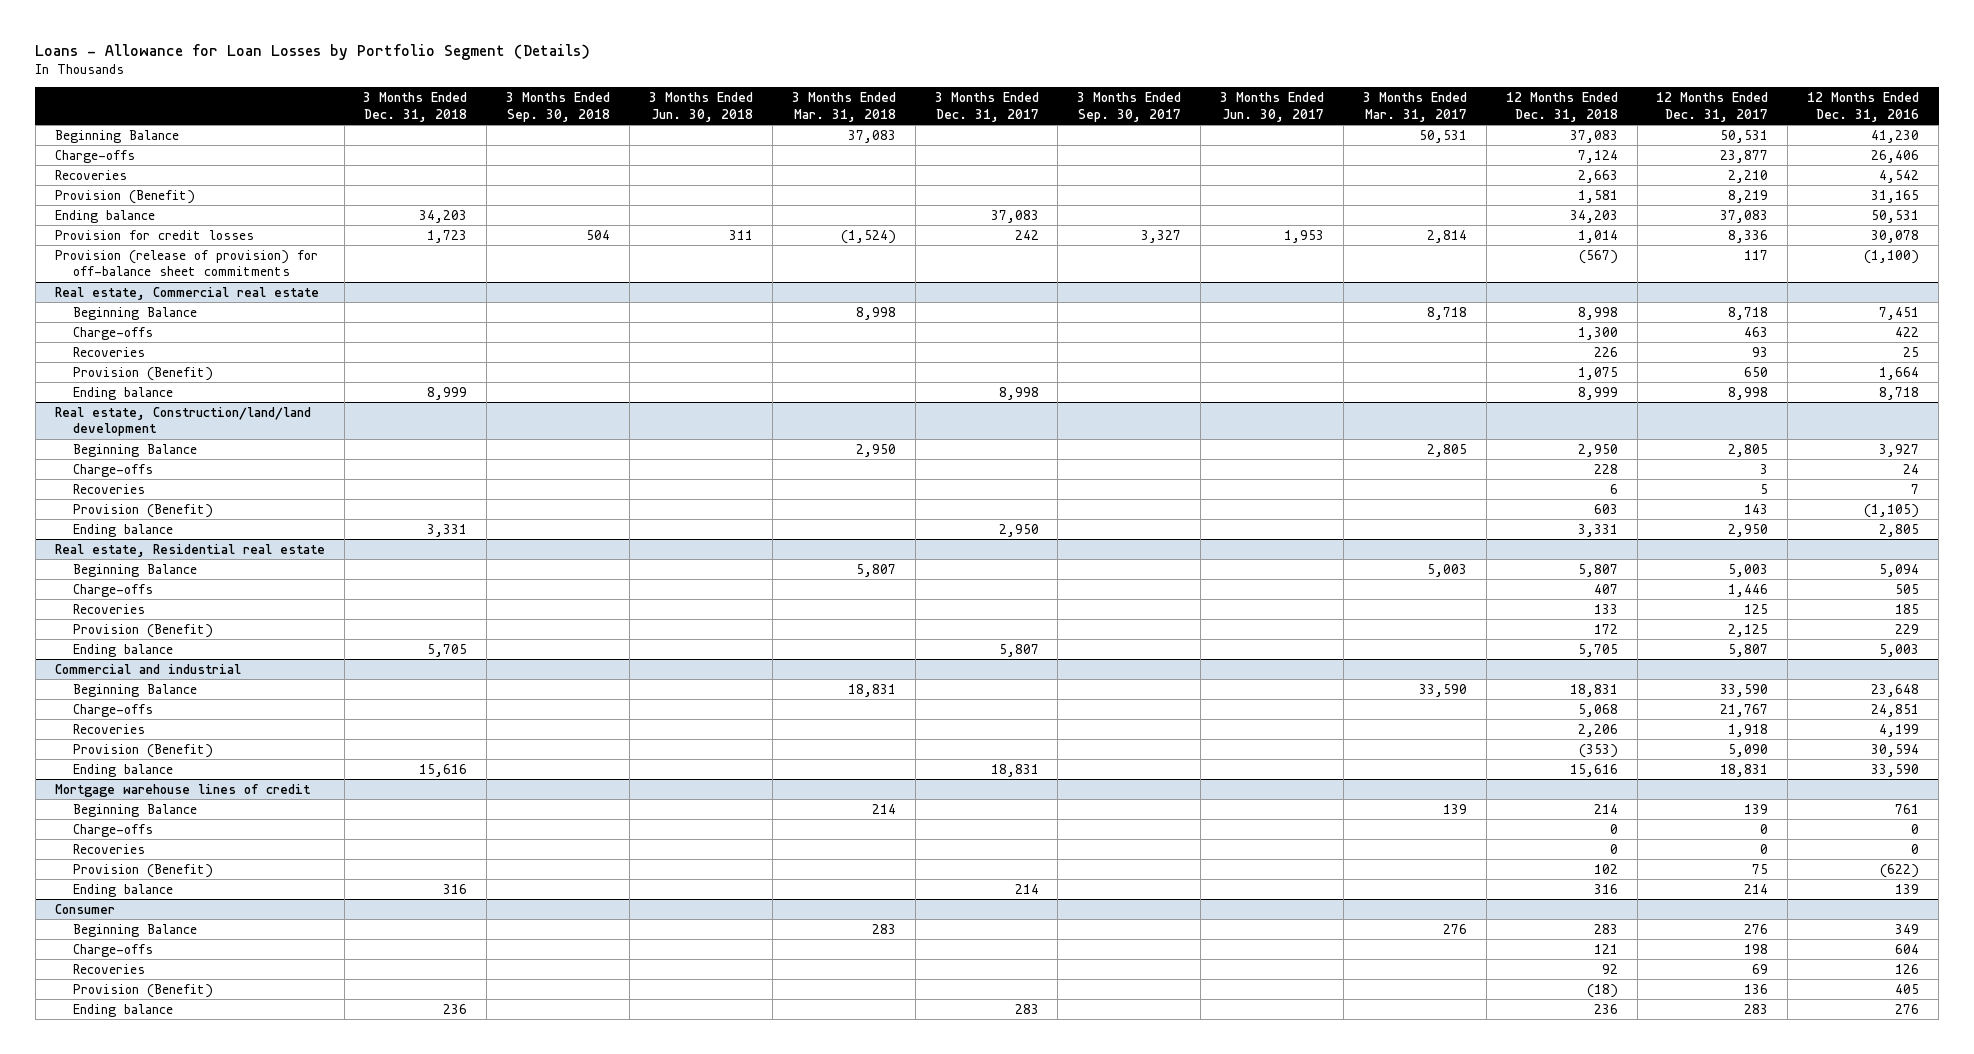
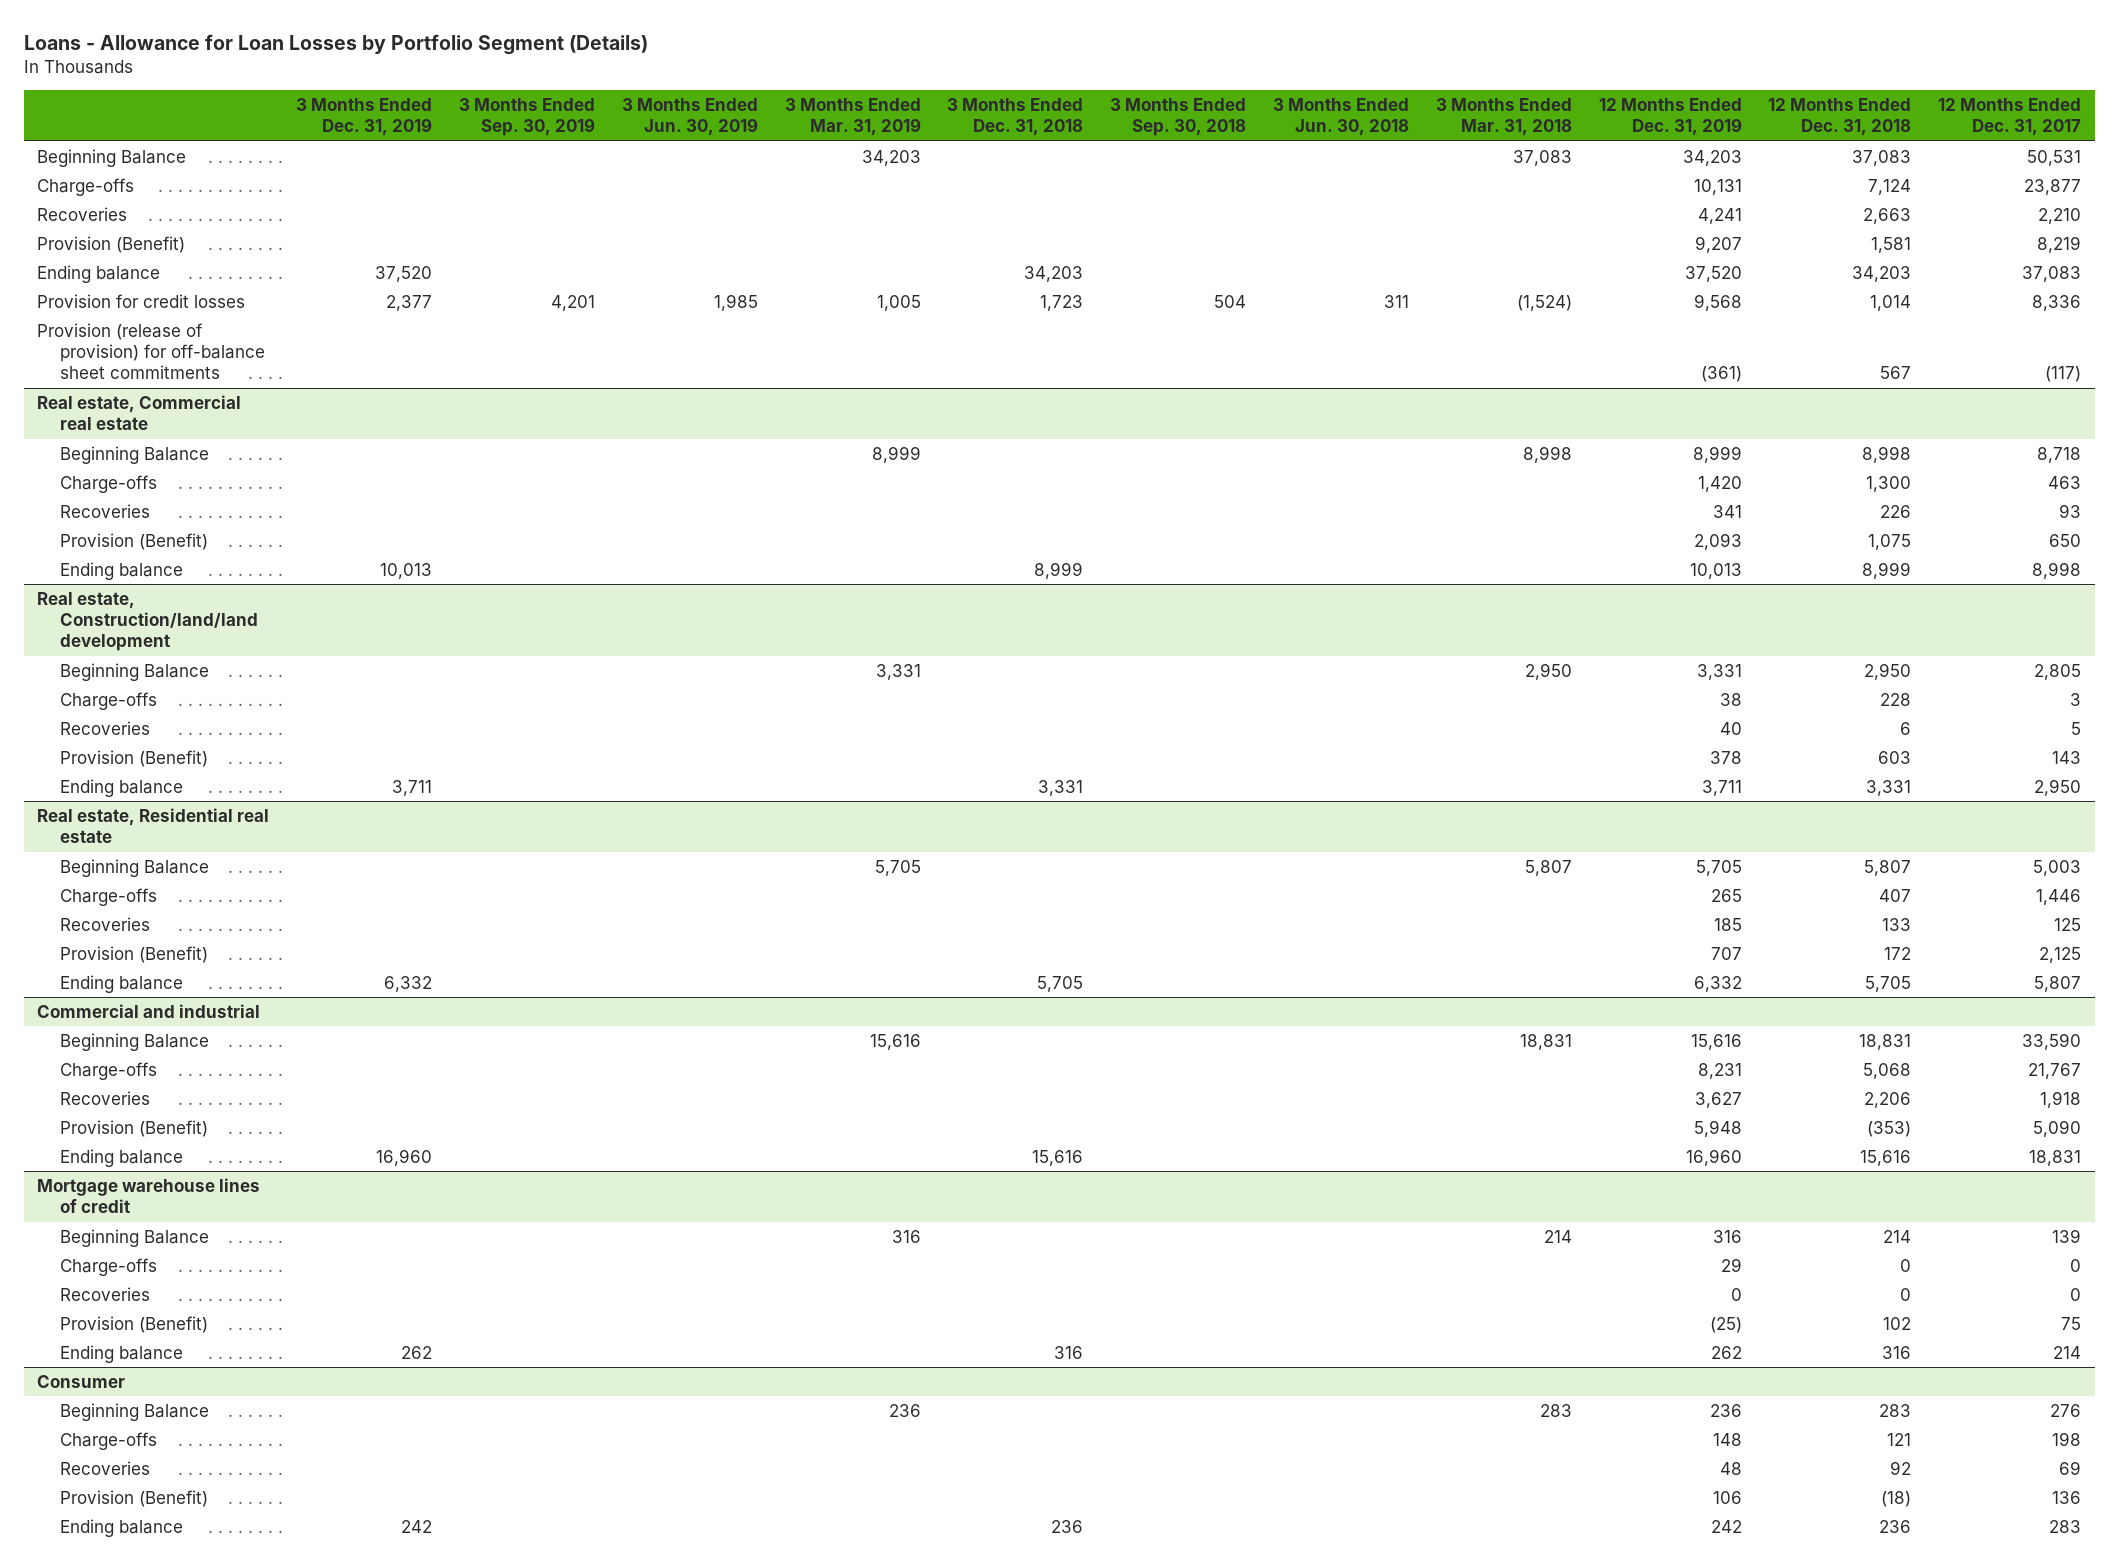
- | 3 Months Ended Dec. 31, 2018 | 3 Months Ended Sep. 30, 2018 | 3 Months Ended Jun. 30, 2018 | 3 Months Ended Mar. 31, 2018 | 3 Months Ended Dec. 31, 2017 | 3 Months Ended Sep. 30, 2017 | 3 Months Ended Jun. 30, 2017 | 3 Months Ended Mar. 31, 2017 | 12 Months Ended Dec. 31, 2018 | 12 Months Ended Dec. 31, 2017 | 12 Months Ended Dec. 31, 2016
+ | 3 Months Ended Dec. 31, 2019 | 3 Months Ended Sep. 30, 2019 | 3 Months Ended Jun. 30, 2019 | 3 Months Ended Mar. 31, 2019 | 3 Months Ended Dec. 31, 2018 | 3 Months Ended Sep. 30, 2018 | 3 Months Ended Jun. 30, 2018 | 3 Months Ended Mar. 31, 2018 | 12 Months Ended Dec. 31, 2019 | 12 Months Ended Dec. 31, 2018 | 12 Months Ended Dec. 31, 2017
- Provision (release of provision) for off-balance sheet commitments | | | | | | | | | (567) | 117 | (1,100)
+ Provision (release of provision) for off-balance sheet commitments | | | | | | | | | (361) | 567 | (117)

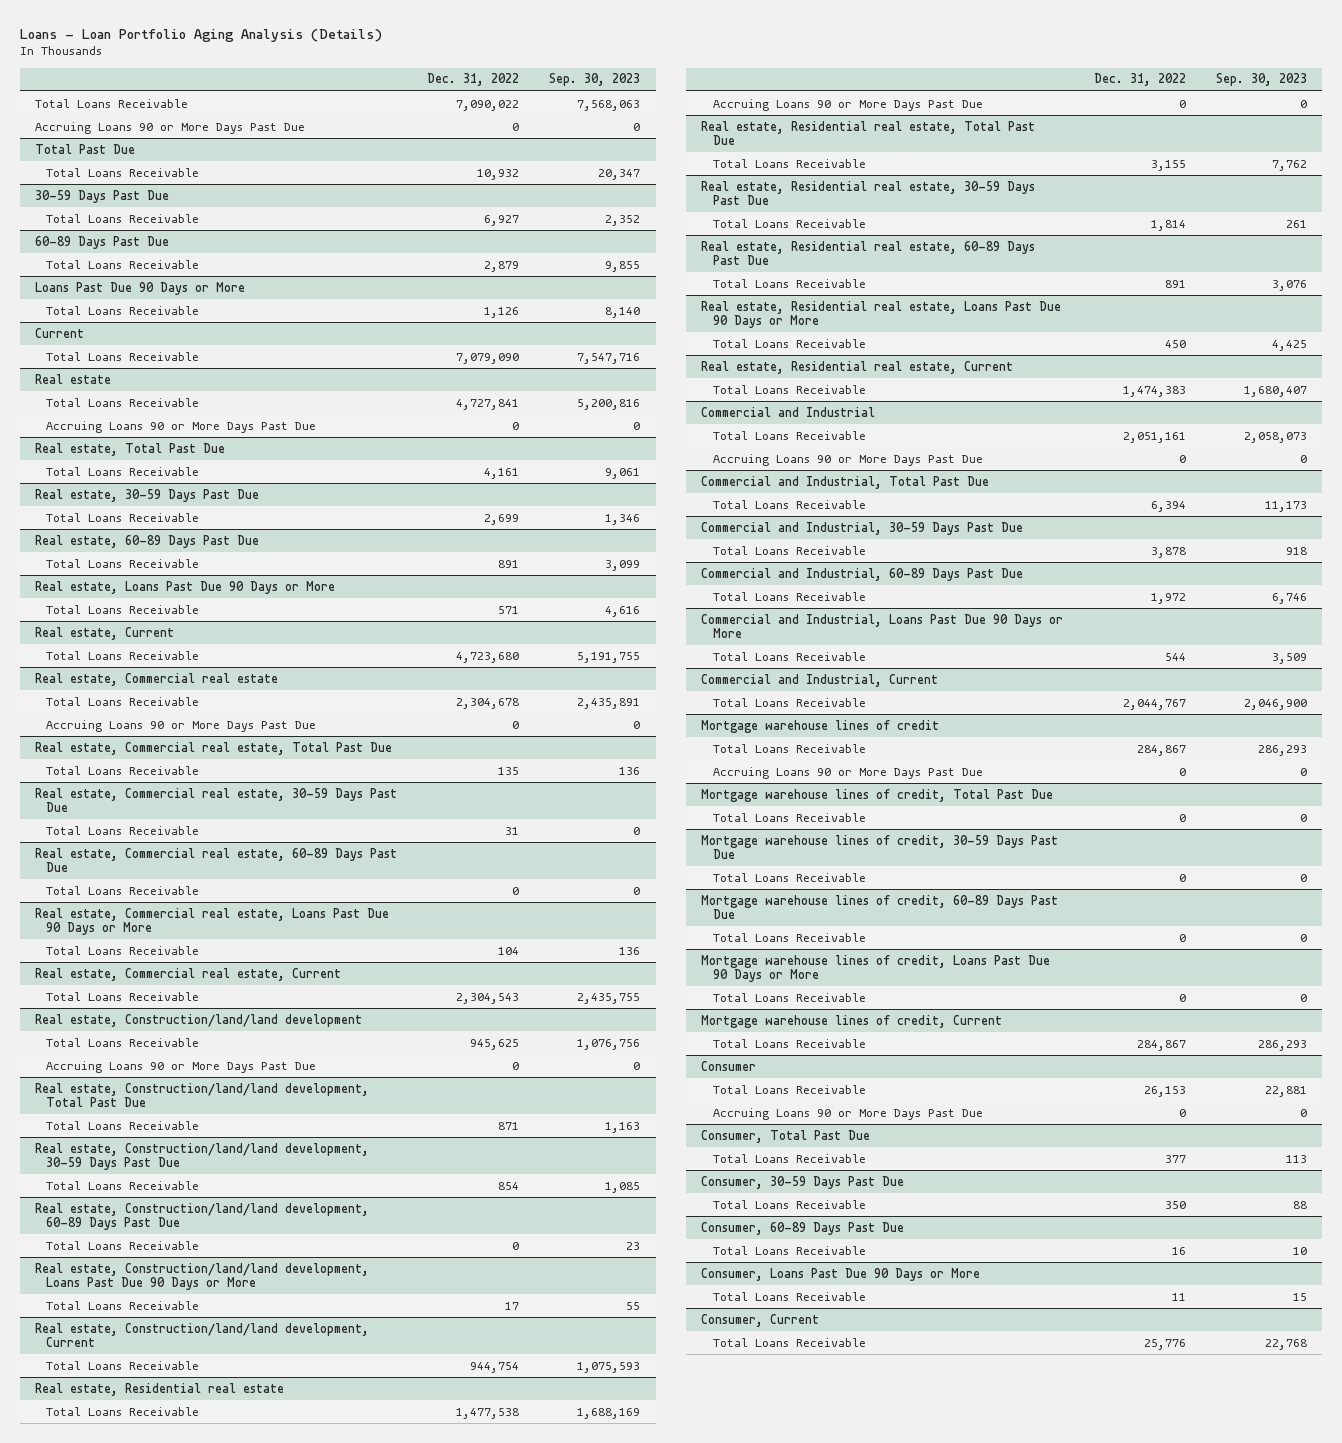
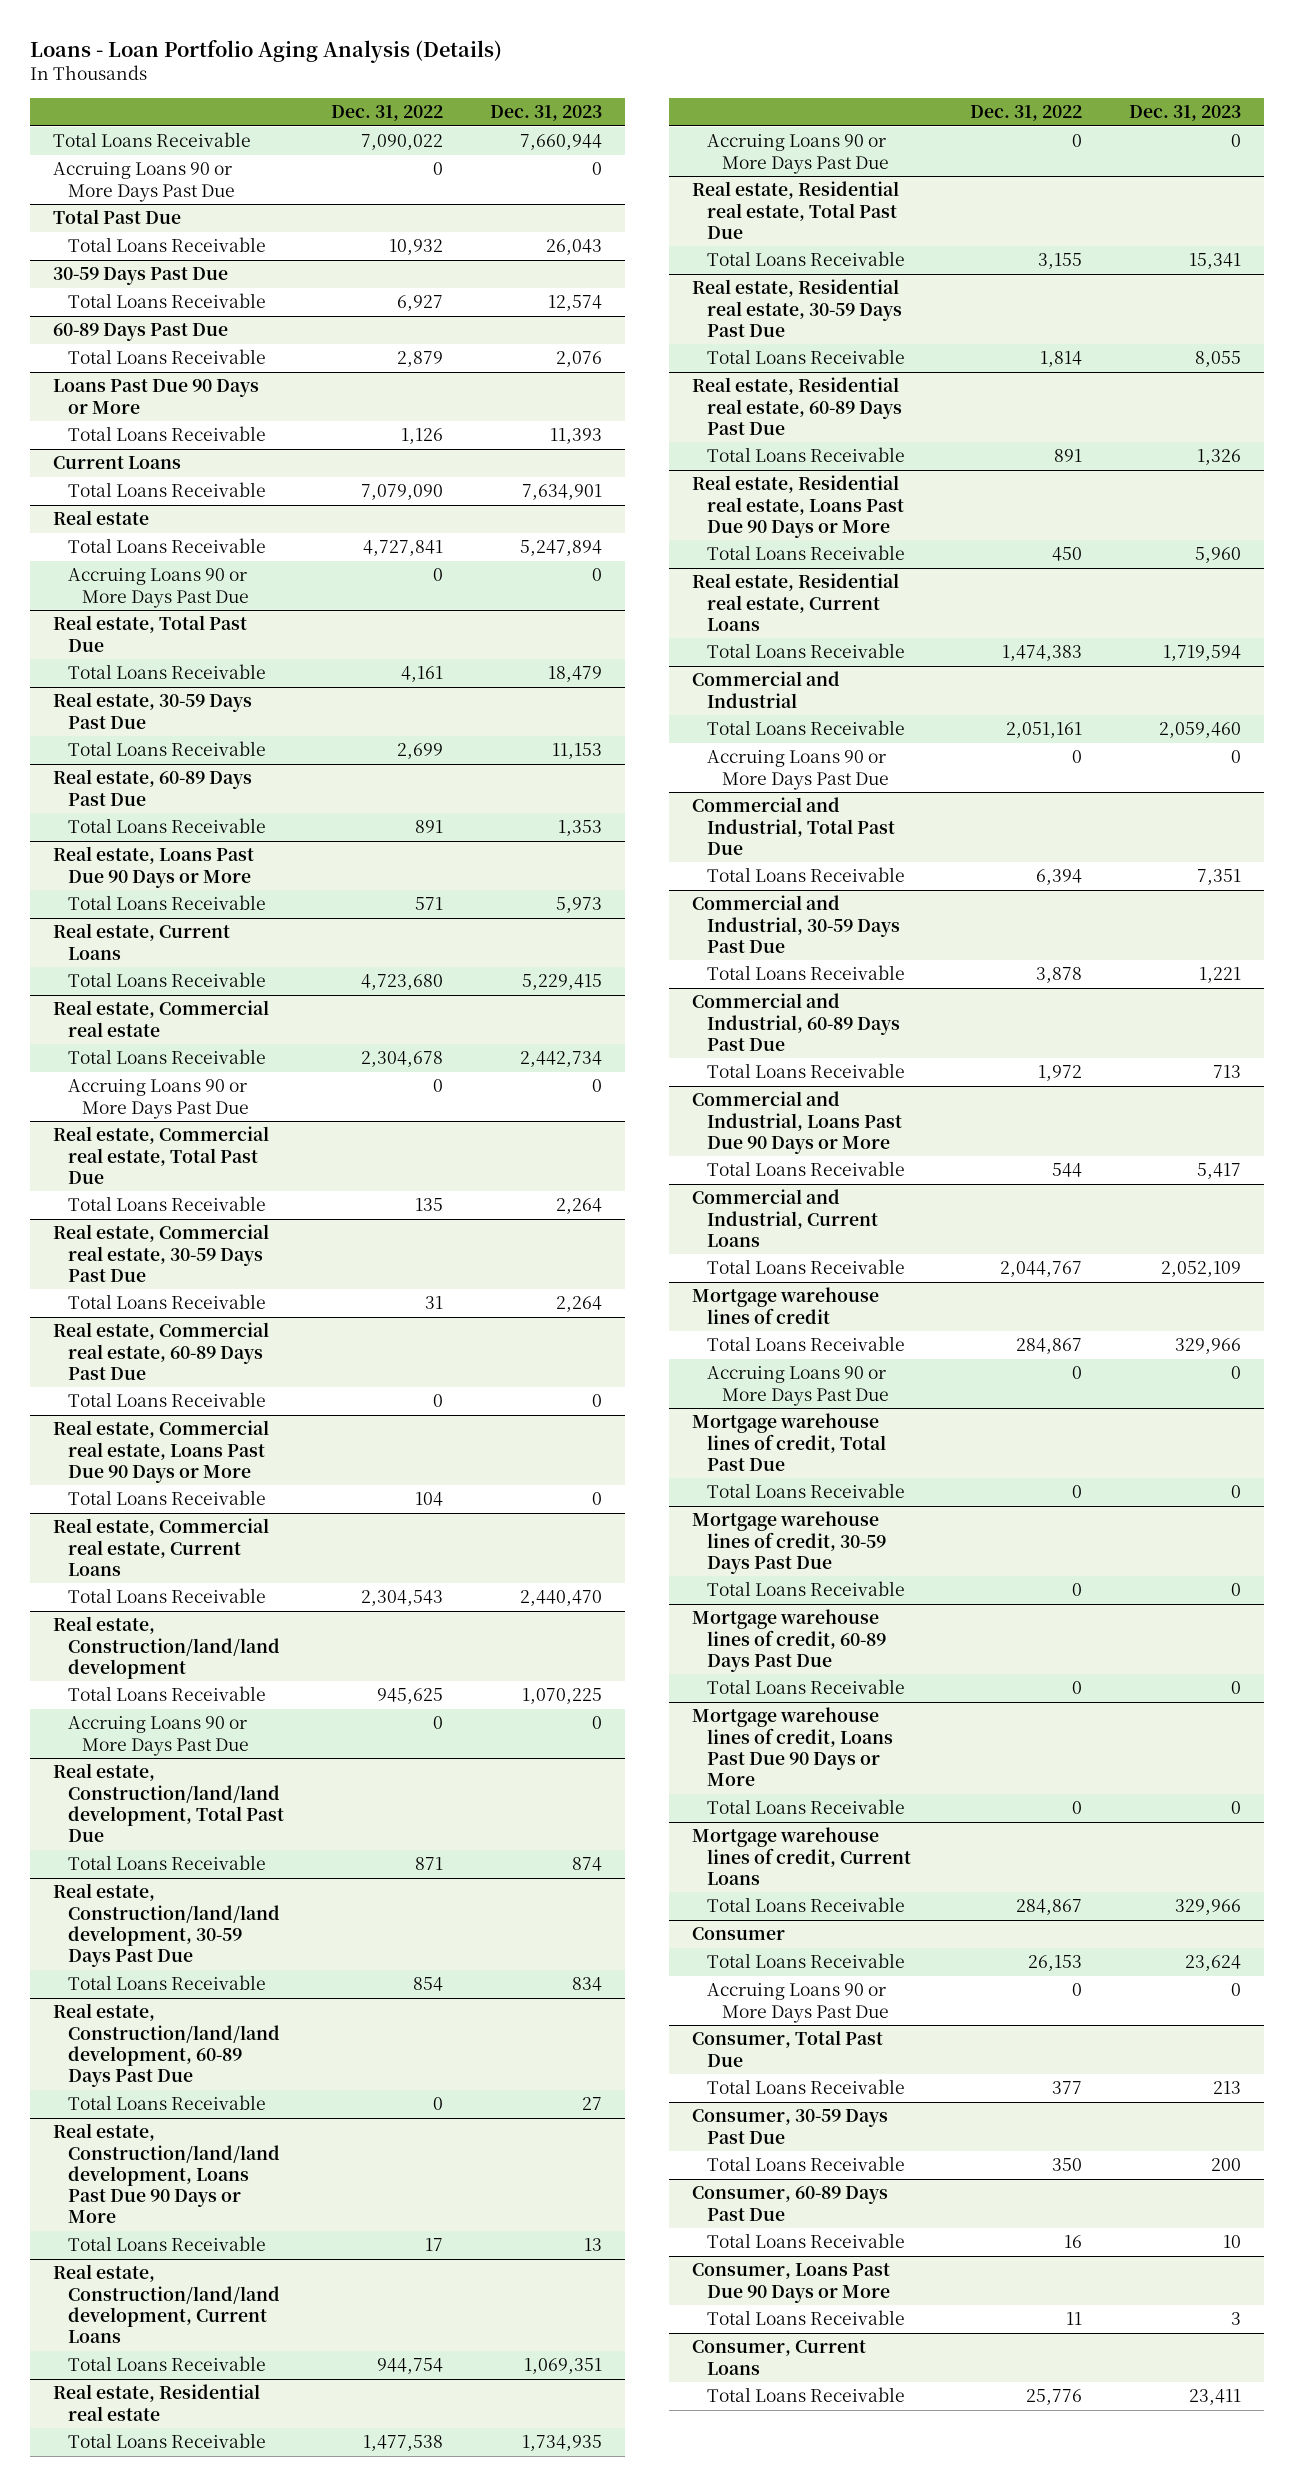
- | Dec. 31, 2022 | Sep. 30, 2023
+ | Dec. 31, 2022 | Dec. 31, 2023
- Current
+ Current Loans
- Real estate, Current
+ Real estate, Current Loans
- Real estate, Commercial real estate, Current
+ Real estate, Commercial real estate, Current Loans
- Real estate, Construction/land/land development, Current
+ Real estate, Construction/land/land development, Current Loans
- Real estate, Residential real estate, Current
+ Real estate, Residential real estate, Current Loans
- Commercial and Industrial, Current
+ Commercial and Industrial, Current Loans
- Mortgage warehouse lines of credit, Current
+ Mortgage warehouse lines of credit, Current Loans
- Consumer, Current
+ Consumer, Current Loans

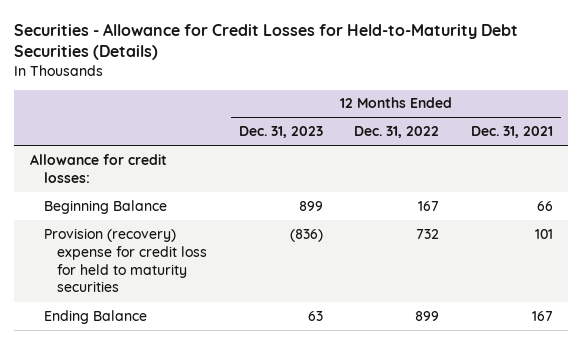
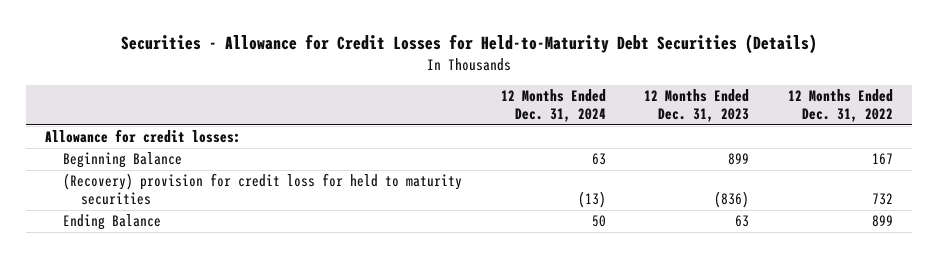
- | 12 Months Ended Dec. 31, 2023 | 12 Months Ended Dec. 31, 2022 | 12 Months Ended Dec. 31, 2021
+ | 12 Months Ended Dec. 31, 2024 | 12 Months Ended Dec. 31, 2023 | 12 Months Ended Dec. 31, 2022
- Provision (recovery) expense for credit loss for held to maturity securities | (836) | 732 | 101
+ (Recovery) provision for credit loss for held to maturity securities | (13) | (836) | 732

